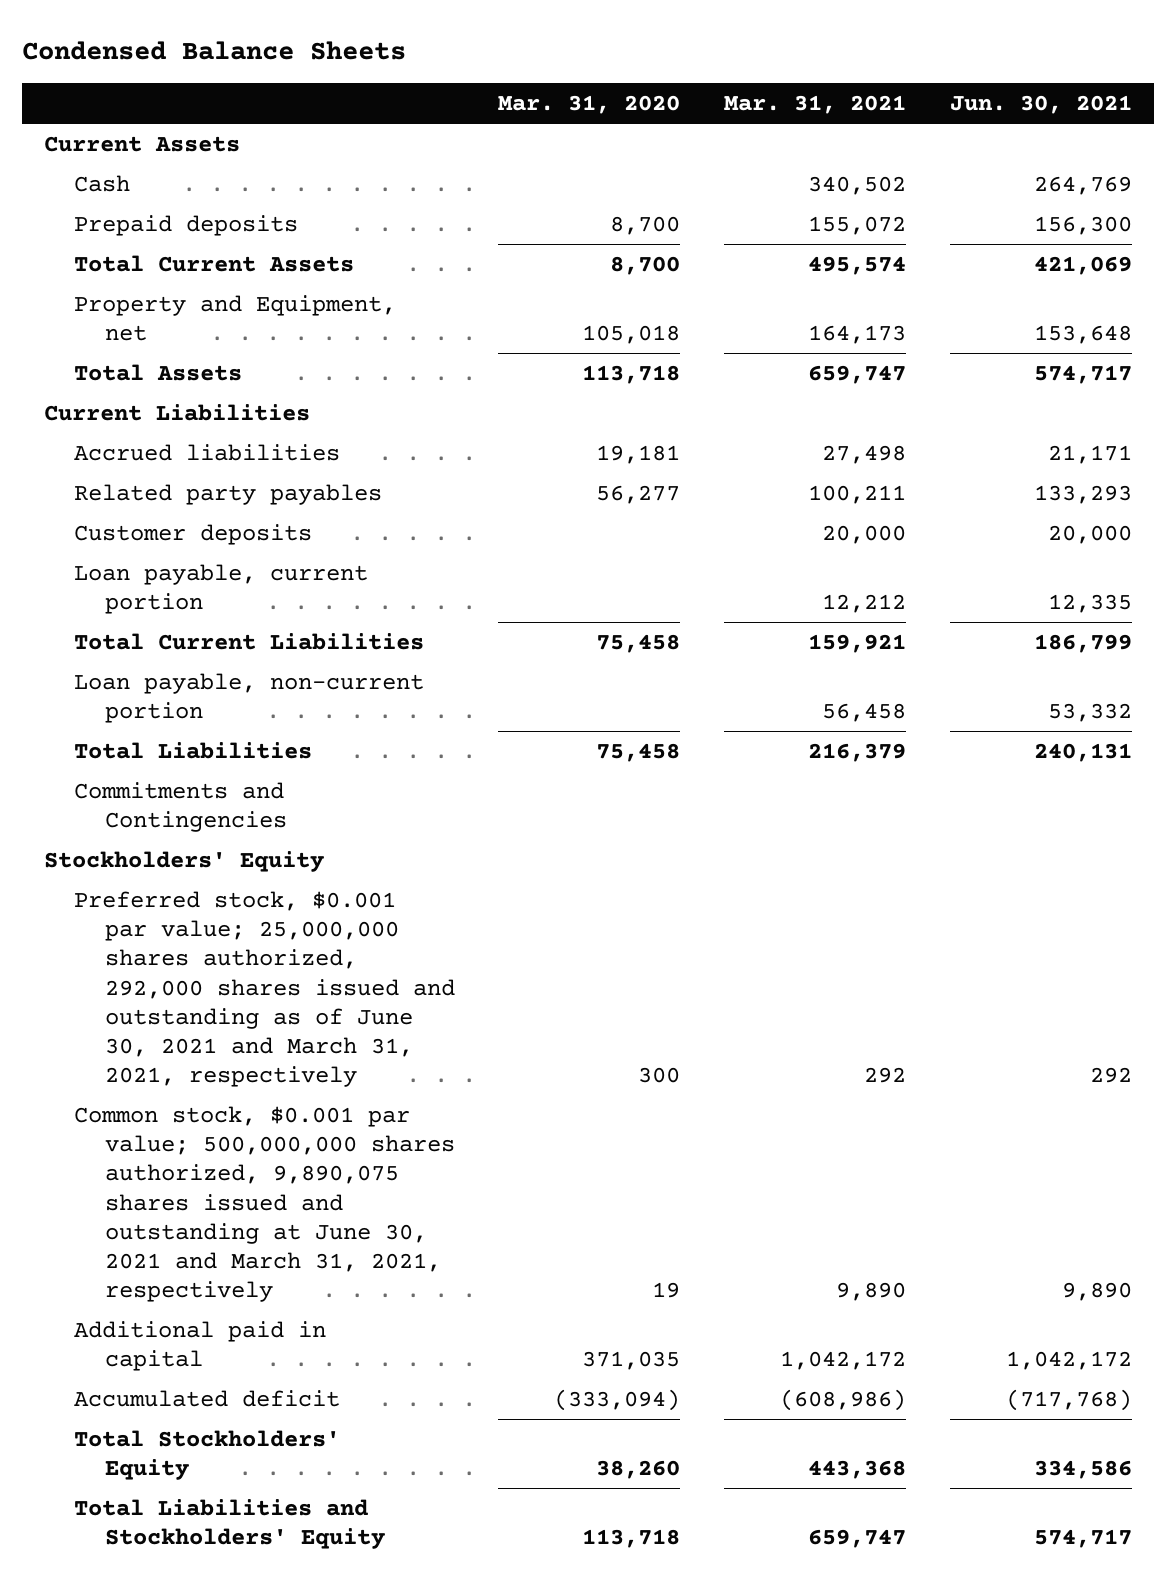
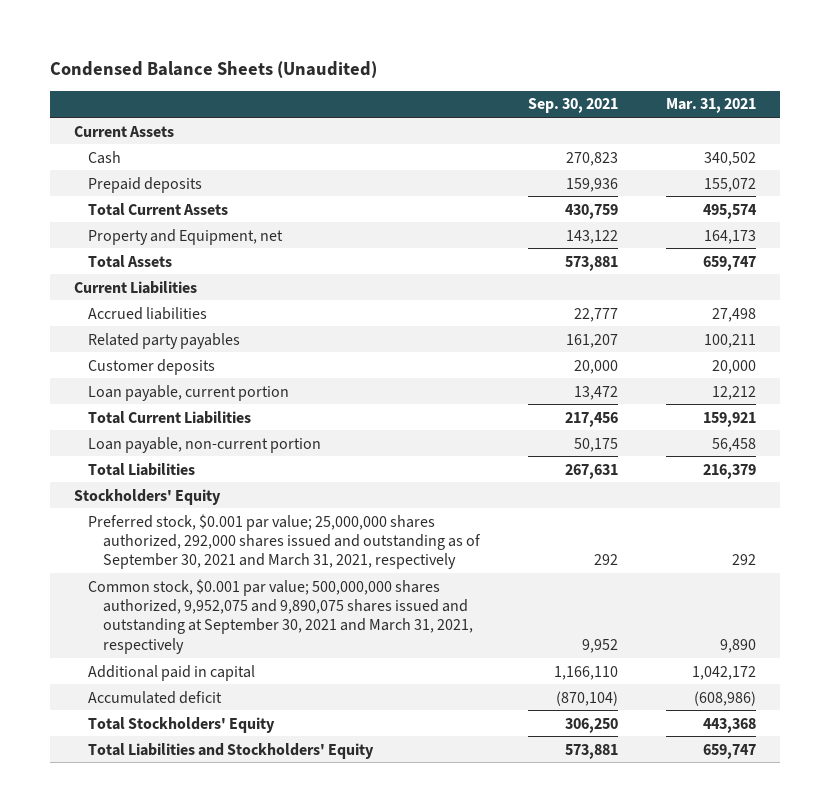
- Condensed Balance Sheets
+ Condensed Balance Sheets (Unaudited)
- | Mar. 31, 2020 | Mar. 31, 2021 | Jun. 30, 2021
+ | Sep. 30, 2021 | Mar. 31, 2021
- Commitments and Contingencies
- Preferred stock, $0.001 par value; 25,000,000 shares authorized, 292,000 shares issued and outstanding as of June 30, 2021 and March 31, 2021, respectively | 300 | 292 | 292
- Common stock, $0.001 par value; 500,000,000 shares authorized, 9,890,075 shares issued and outstanding at June 30, 2021 and March 31, 2021, respectively | 19 | 9,890 | 9,890
+ Preferred stock, $0.001 par value; 25,000,000 shares authorized, 292,000 shares issued and outstanding as of September 30, 2021 and March 31, 2021, respectively | 292 | 292
+ Common stock, $0.001 par value; 500,000,000 shares authorized, 9,952,075 and 9,890,075 shares issued and outstanding at September 30, 2021 and March 31, 2021, respectively | 9,952 | 9,890

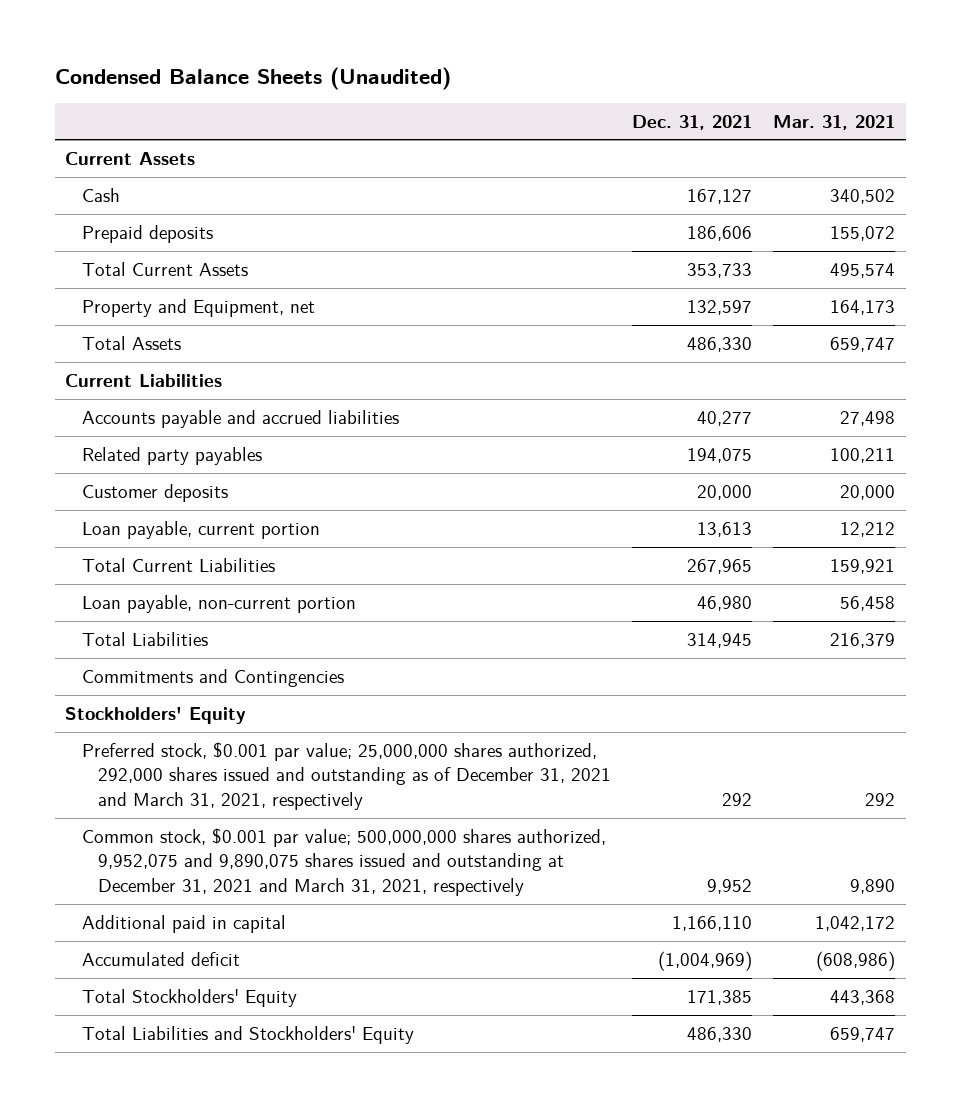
- | Sep. 30, 2021 | Mar. 31, 2021
+ | Dec. 31, 2021 | Mar. 31, 2021
- Accrued liabilities | 22,777 | 27,498
+ Accounts payable and accrued liabilities | 40,277 | 27,498
+ Commitments and Contingencies
- Preferred stock, $0.001 par value; 25,000,000 shares authorized, 292,000 shares issued and outstanding as of September 30, 2021 and March 31, 2021, respectively | 292 | 292
- Common stock, $0.001 par value; 500,000,000 shares authorized, 9,952,075 and 9,890,075 shares issued and outstanding at September 30, 2021 and March 31, 2021, respectively | 9,952 | 9,890
+ Preferred stock, $0.001 par value; 25,000,000 shares authorized, 292,000 shares issued and outstanding as of December 31, 2021 and March 31, 2021, respectively | 292 | 292
+ Common stock, $0.001 par value; 500,000,000 shares authorized, 9,952,075 and 9,890,075 shares issued and outstanding at December 31, 2021 and March 31, 2021, respectively | 9,952 | 9,890

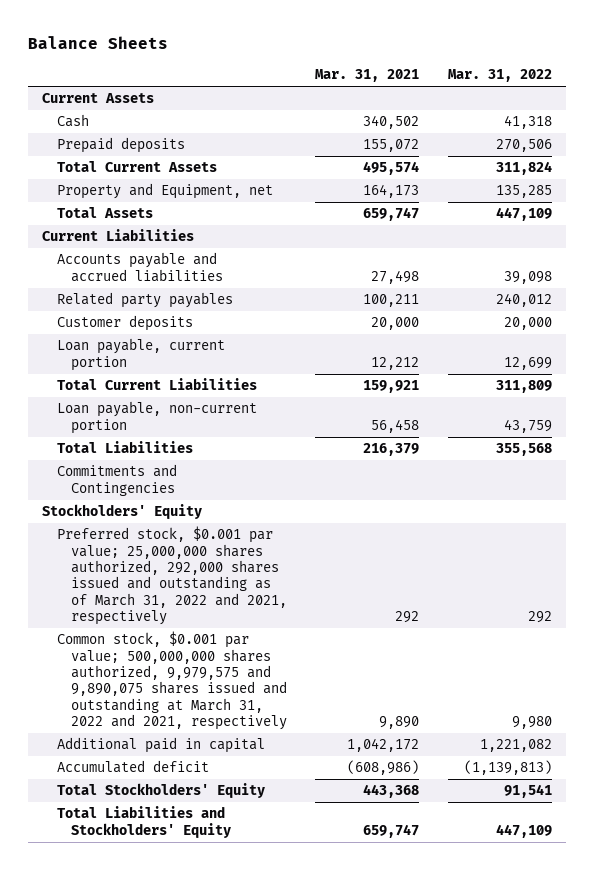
- Condensed Balance Sheets (Unaudited)
+ Balance Sheets
- | Dec. 31, 2021 | Mar. 31, 2021
+ | Mar. 31, 2021 | Mar. 31, 2022
- Preferred stock, $0.001 par value; 25,000,000 shares authorized, 292,000 shares issued and outstanding as of December 31, 2021 and March 31, 2021, respectively | 292 | 292
- Common stock, $0.001 par value; 500,000,000 shares authorized, 9,952,075 and 9,890,075 shares issued and outstanding at December 31, 2021 and March 31, 2021, respectively | 9,952 | 9,890
+ Preferred stock, $0.001 par value; 25,000,000 shares authorized, 292,000 shares issued and outstanding as of March 31, 2022 and 2021, respectively | 292 | 292
+ Common stock, $0.001 par value; 500,000,000 shares authorized, 9,979,575 and 9,890,075 shares issued and outstanding at March 31, 2022 and 2021, respectively | 9,890 | 9,980

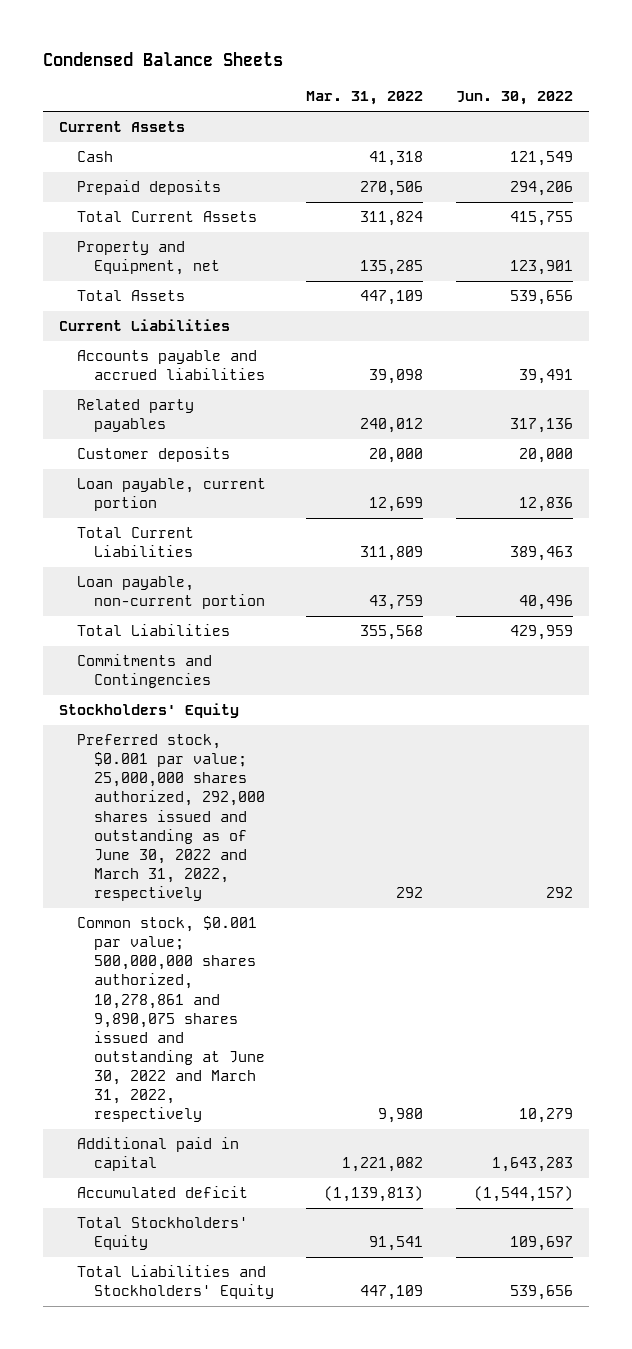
- Balance Sheets
+ Condensed Balance Sheets
- | Mar. 31, 2021 | Mar. 31, 2022
+ | Mar. 31, 2022 | Jun. 30, 2022
- Preferred stock, $0.001 par value; 25,000,000 shares authorized, 292,000 shares issued and outstanding as of March 31, 2022 and 2021, respectively | 292 | 292
- Common stock, $0.001 par value; 500,000,000 shares authorized, 9,979,575 and 9,890,075 shares issued and outstanding at March 31, 2022 and 2021, respectively | 9,890 | 9,980
+ Preferred stock, $0.001 par value; 25,000,000 shares authorized, 292,000 shares issued and outstanding as of June 30, 2022 and March 31, 2022, respectively | 292 | 292
+ Common stock, $0.001 par value; 500,000,000 shares authorized, 10,278,861 and 9,890,075 shares issued and outstanding at June 30, 2022 and March 31, 2022, respectively | 9,980 | 10,279

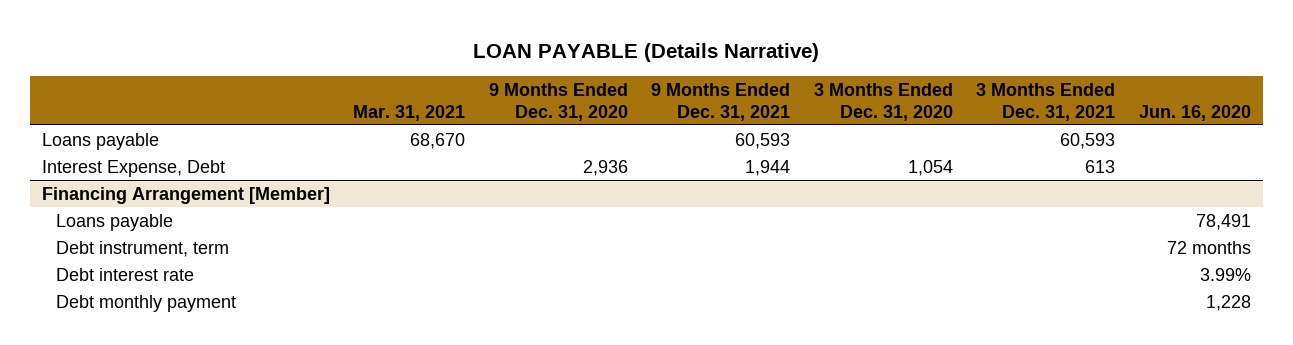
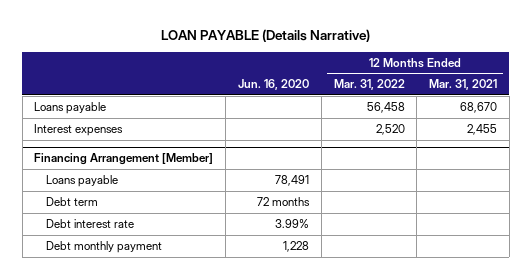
- | Mar. 31, 2021 | 9 Months Ended Dec. 31, 2020 | 9 Months Ended Dec. 31, 2021 | 3 Months Ended Dec. 31, 2020 | 3 Months Ended Dec. 31, 2021 | Jun. 16, 2020
+ | Jun. 16, 2020 | 12 Months Ended Mar. 31, 2022 | 12 Months Ended Mar. 31, 2021
- Interest Expense, Debt | | 2,936 | 1,944 | 1,054 | 613 |
+ Interest expenses | | 2,520 | 2,455
@ Financing Arrangement [Member]
- Debt instrument, term | | | | | | 72 months
+ Debt term | 72 months | |

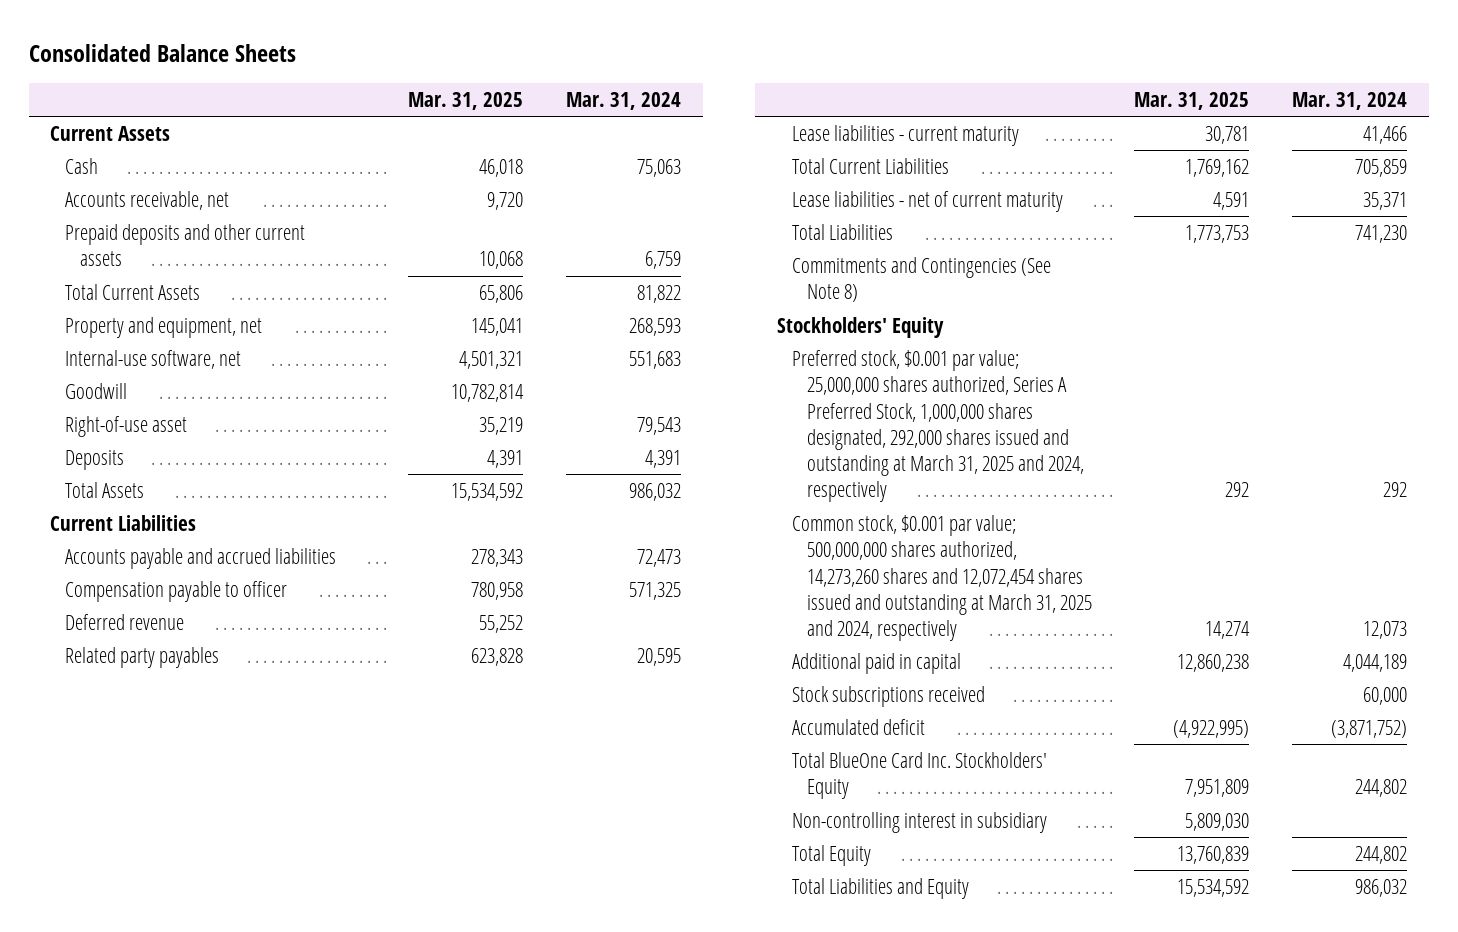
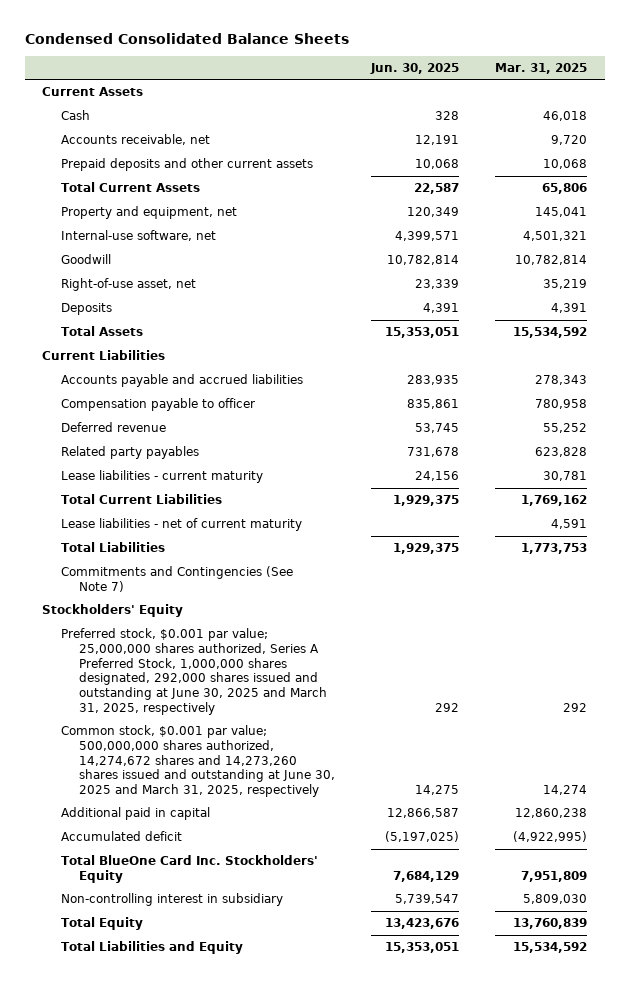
- Consolidated Balance Sheets
+ Condensed Consolidated Balance Sheets
- | Mar. 31, 2025 | Mar. 31, 2024
+ | Jun. 30, 2025 | Mar. 31, 2025
- Right-of-use asset | 35,219 | 79,543
+ Right-of-use asset, net | 23,339 | 35,219
- Commitments and Contingencies (See Note 8)
+ Commitments and Contingencies (See Note 7)
- Preferred stock, $0.001 par value; 25,000,000 shares authorized, Series A Preferred Stock, 1,000,000 shares designated, 292,000 shares issued and outstanding at March 31, 2025 and 2024, respectively | 292 | 292
- Common stock, $0.001 par value; 500,000,000 shares authorized, 14,273,260 shares and 12,072,454 shares issued and outstanding at March 31, 2025 and 2024, respectively | 14,274 | 12,073
+ Preferred stock, $0.001 par value; 25,000,000 shares authorized, Series A Preferred Stock, 1,000,000 shares designated, 292,000 shares issued and outstanding at June 30, 2025 and March 31, 2025, respectively | 292 | 292
+ Common stock, $0.001 par value; 500,000,000 shares authorized, 14,274,672 shares and 14,273,260 shares issued and outstanding at June 30, 2025 and March 31, 2025, respectively | 14,275 | 14,274
- Stock subscriptions received | | 60,000

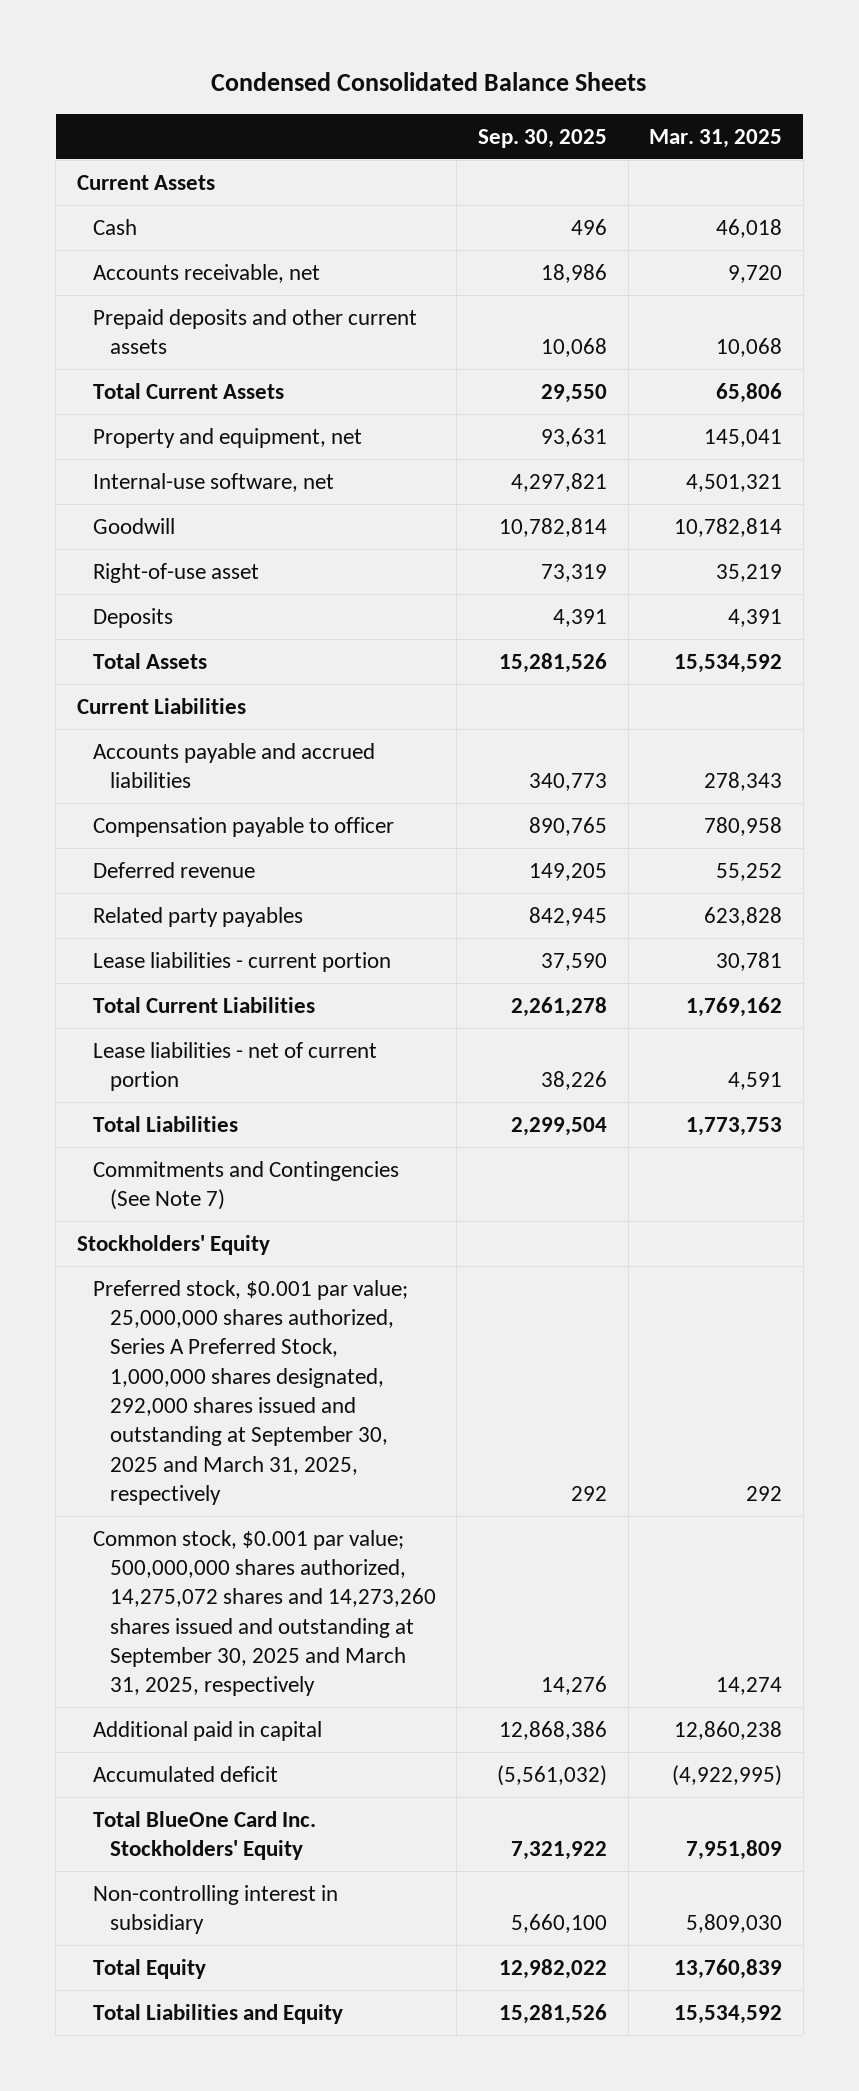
- | Jun. 30, 2025 | Mar. 31, 2025
+ | Sep. 30, 2025 | Mar. 31, 2025
- Right-of-use asset, net | 23,339 | 35,219
+ Right-of-use asset | 73,319 | 35,219
- Lease liabilities - current maturity | 24,156 | 30,781
+ Lease liabilities - current portion | 37,590 | 30,781
- Lease liabilities - net of current maturity | | 4,591
+ Lease liabilities - net of current portion | 38,226 | 4,591
- Preferred stock, $0.001 par value; 25,000,000 shares authorized, Series A Preferred Stock, 1,000,000 shares designated, 292,000 shares issued and outstanding at June 30, 2025 and March 31, 2025, respectively | 292 | 292
- Common stock, $0.001 par value; 500,000,000 shares authorized, 14,274,672 shares and 14,273,260 shares issued and outstanding at June 30, 2025 and March 31, 2025, respectively | 14,275 | 14,274
+ Preferred stock, $0.001 par value; 25,000,000 shares authorized, Series A Preferred Stock, 1,000,000 shares designated, 292,000 shares issued and outstanding at September 30, 2025 and March 31, 2025, respectively | 292 | 292
+ Common stock, $0.001 par value; 500,000,000 shares authorized, 14,275,072 shares and 14,273,260 shares issued and outstanding at September 30, 2025 and March 31, 2025, respectively | 14,276 | 14,274

